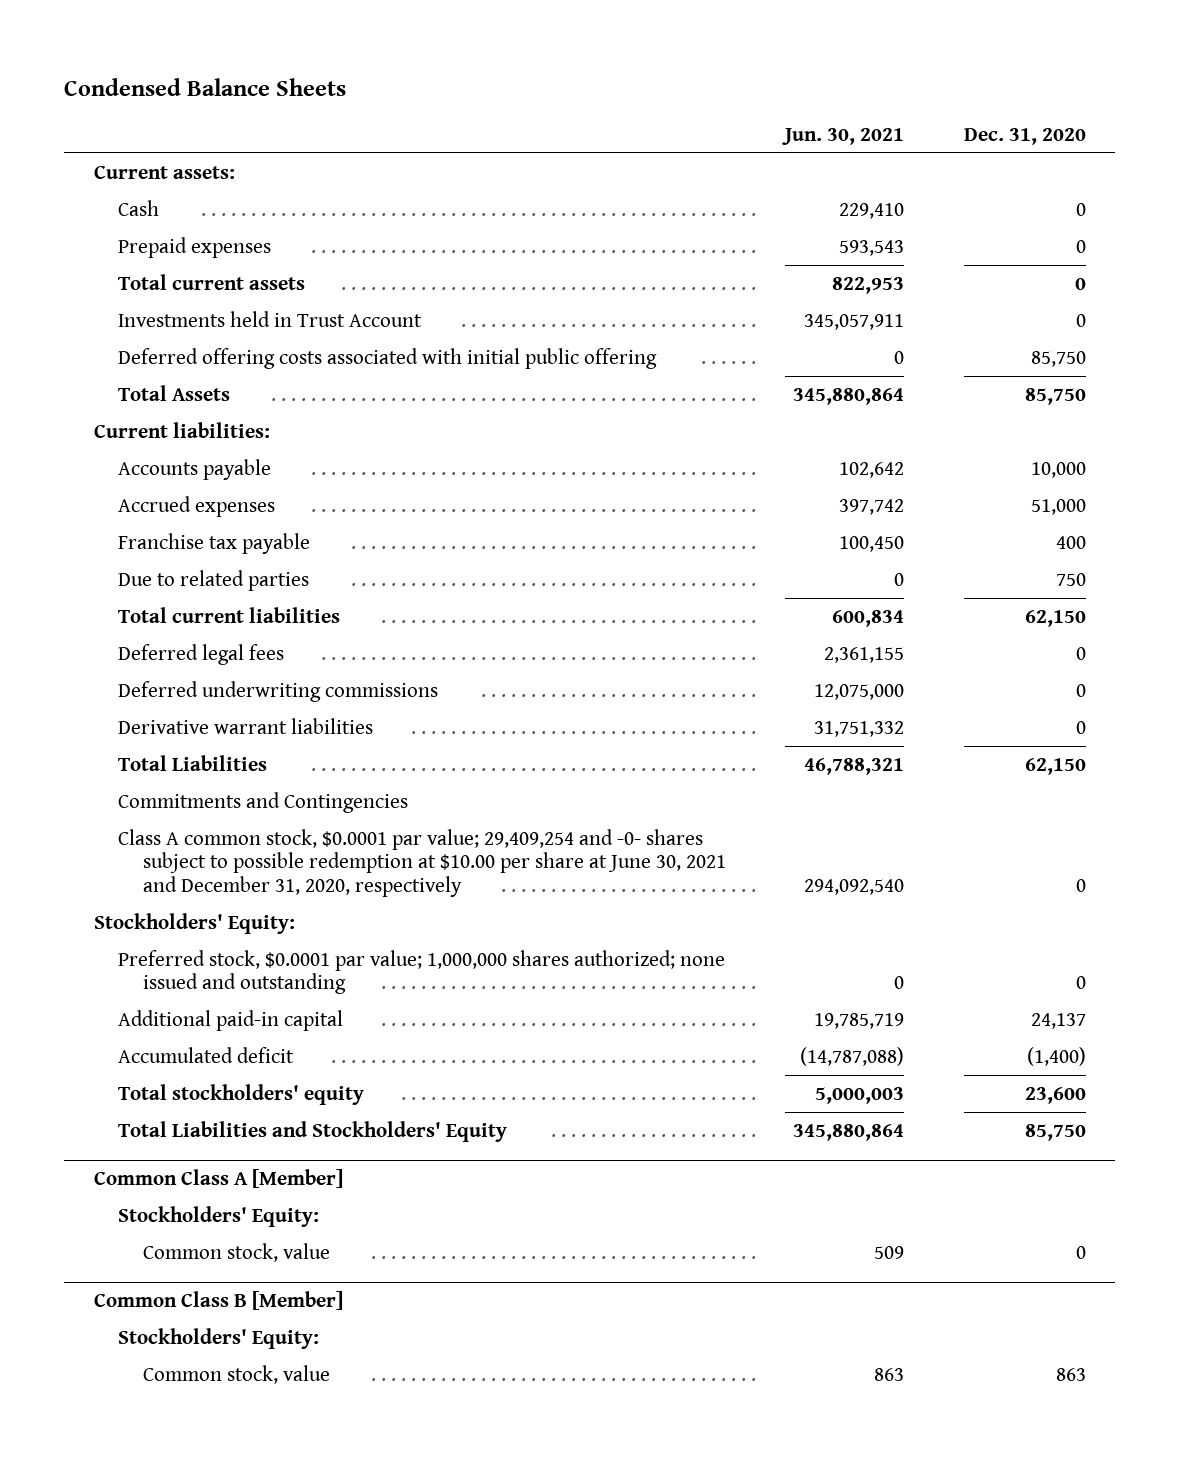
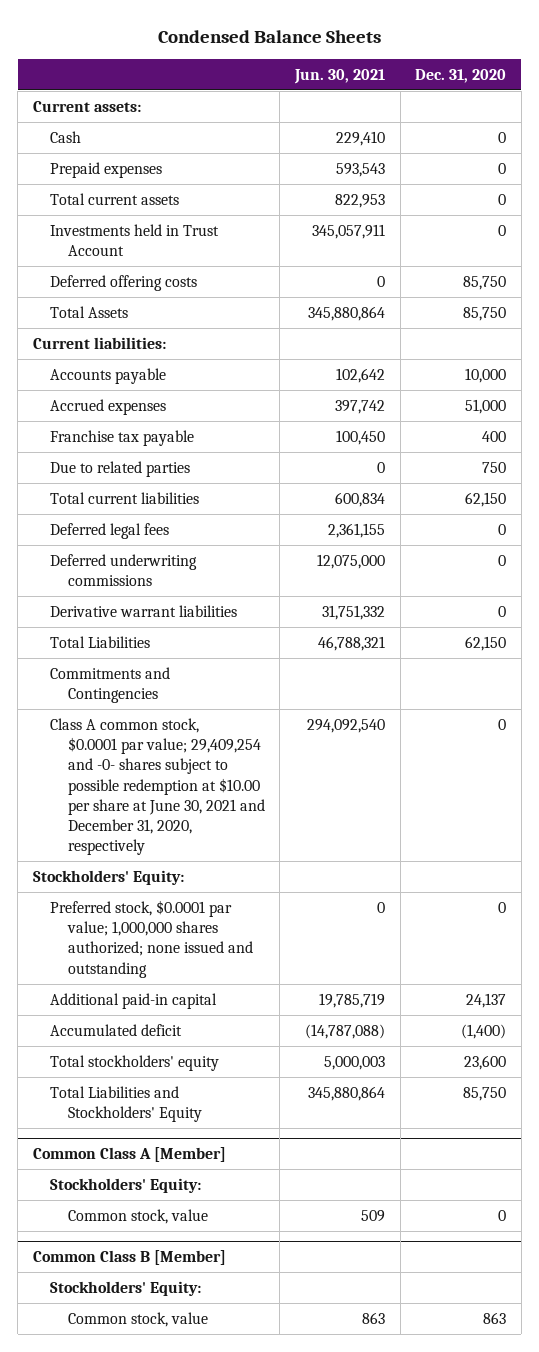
- Deferred offering costs associated with initial public offering | 0 | 85,750
+ Deferred offering costs | 0 | 85,750

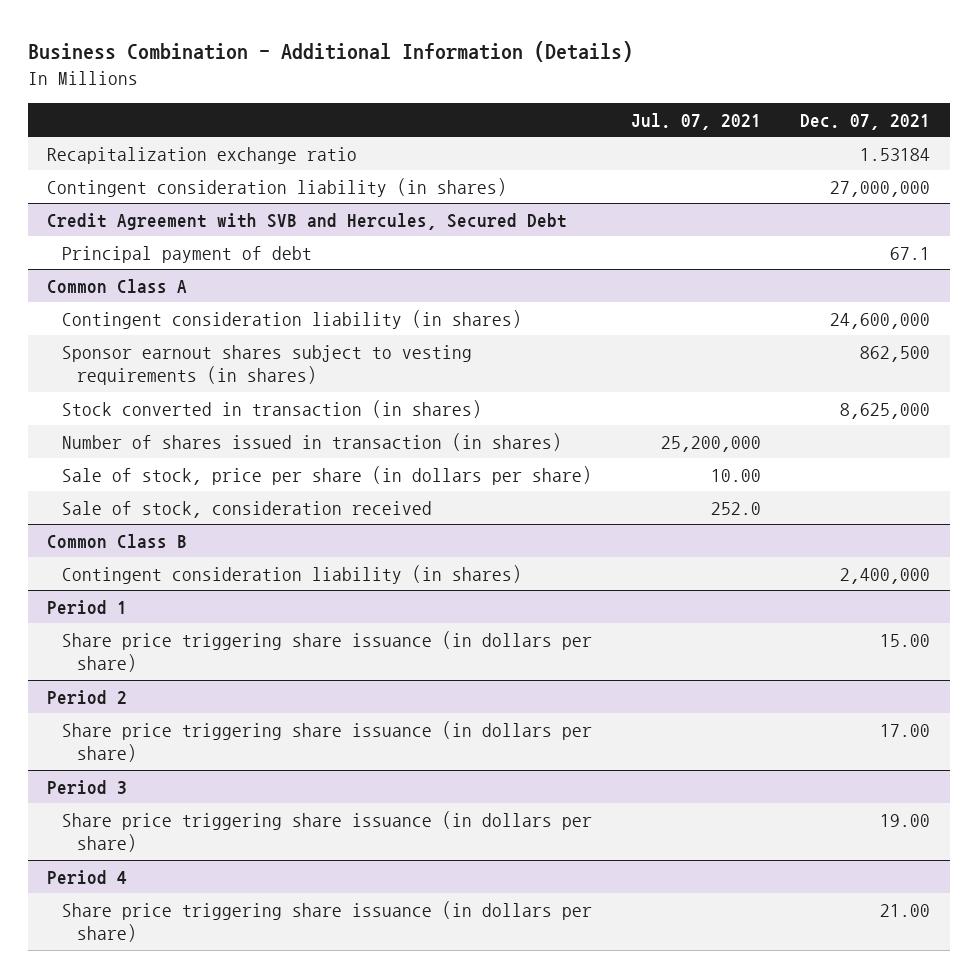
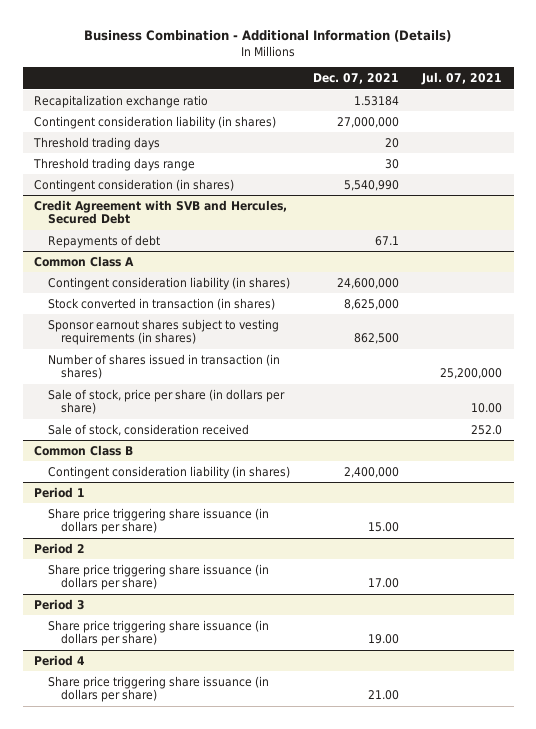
- | Jul. 07, 2021 | Dec. 07, 2021
+ | Dec. 07, 2021 | Jul. 07, 2021
+ Threshold trading days | 20 |
+ Threshold trading days range | 30 |
+ Contingent consideration (in shares) | 5,540,990 |
@ Credit Agreement with SVB and Hercules, Secured Debt
- Principal payment of debt | | 67.1
+ Repayments of debt | 67.1 |
@ Common Class A
moved down: Sponsor earnout shares subject to vesting requirements (in shares) | 862,500 |

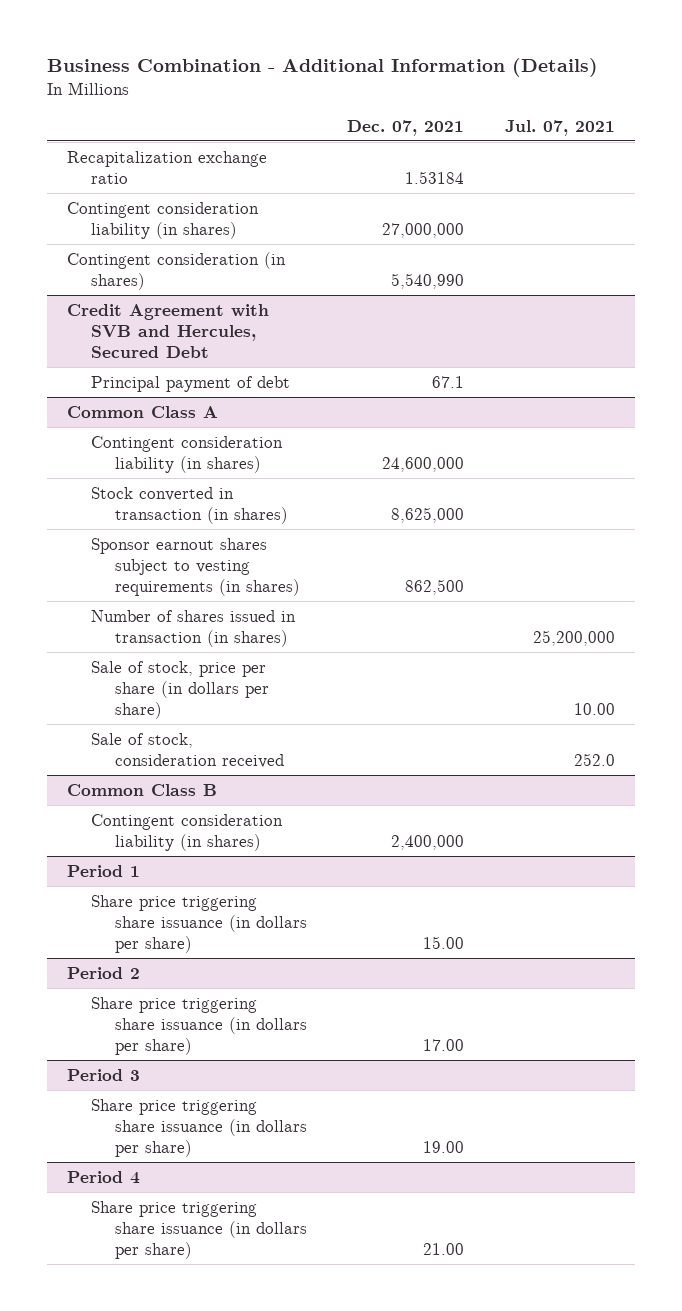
- Threshold trading days | 20 |
- Threshold trading days range | 30 |
@ Credit Agreement with SVB and Hercules, Secured Debt
- Repayments of debt | 67.1 |
+ Principal payment of debt | 67.1 |

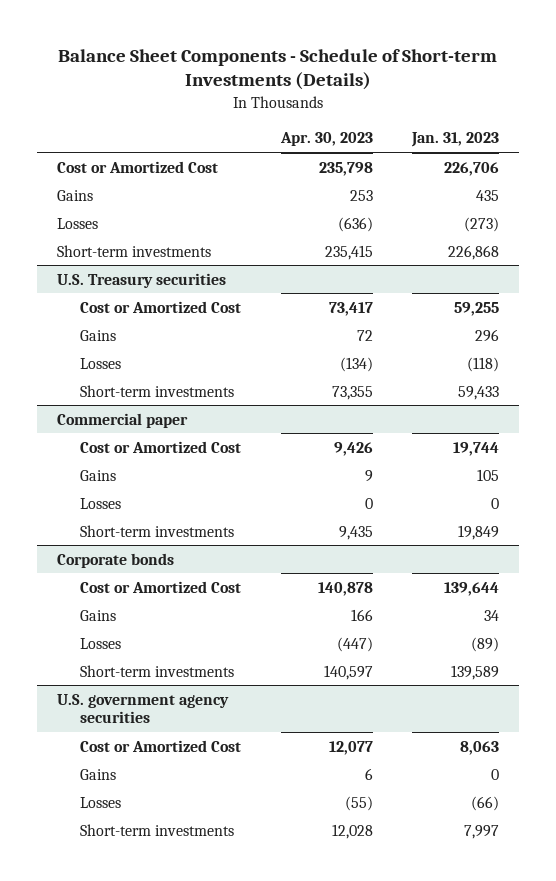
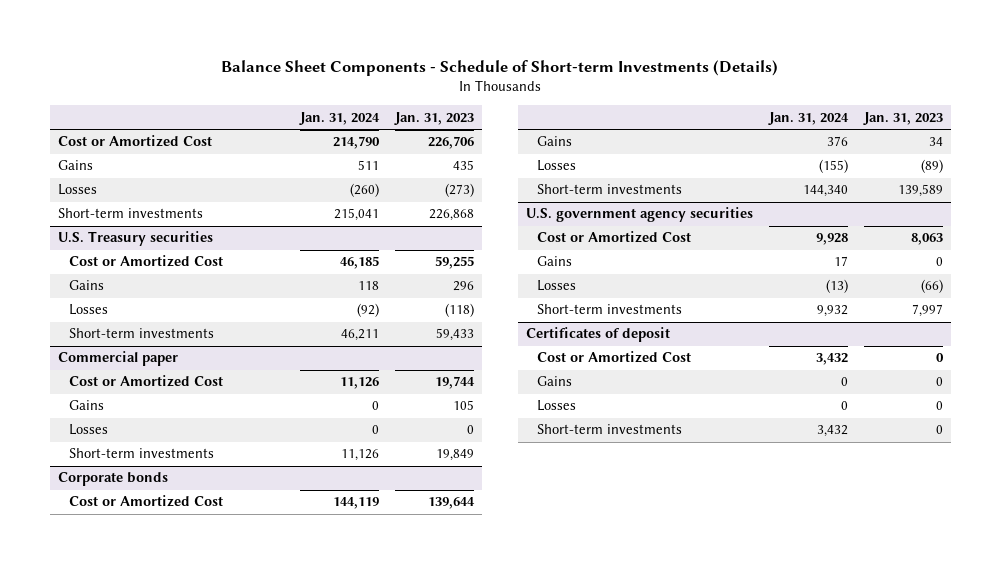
- | Apr. 30, 2023 | Jan. 31, 2023
+ | Jan. 31, 2024 | Jan. 31, 2023
+ Certificates of deposit
+ Cost or Amortized Cost | 3,432 | 0
+ Gains | 0 | 0
+ Losses | 0 | 0
+ Short-term investments | 3,432 | 0

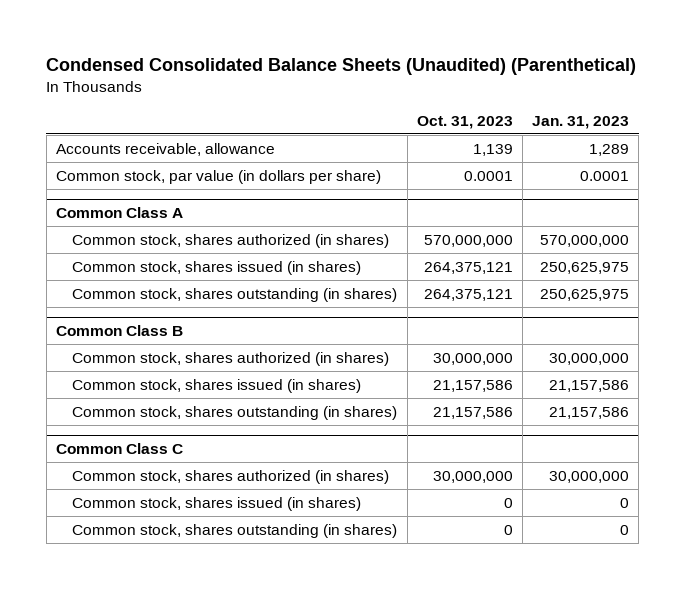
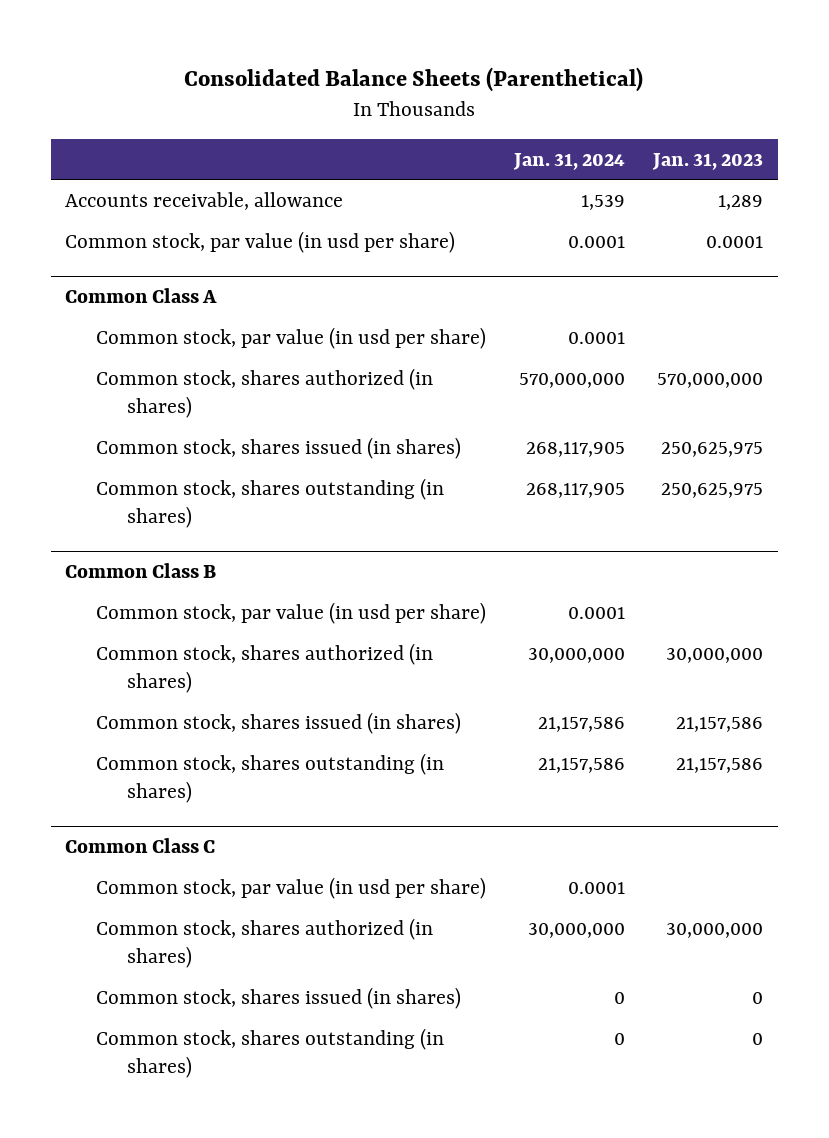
- Condensed Consolidated Balance Sheets (Unaudited) (Parenthetical)
+ Consolidated Balance Sheets (Parenthetical)
- | Oct. 31, 2023 | Jan. 31, 2023
+ | Jan. 31, 2024 | Jan. 31, 2023
- Common stock, par value (in dollars per share) | 0.0001 | 0.0001
+ Common stock, par value (in usd per share) | 0.0001 | 0.0001
@ Common Class A
+ Common stock, par value (in usd per share) | 0.0001 |
@ Common Class B
+ Common stock, par value (in usd per share) | 0.0001 |
@ Common Class C
+ Common stock, par value (in usd per share) | 0.0001 |

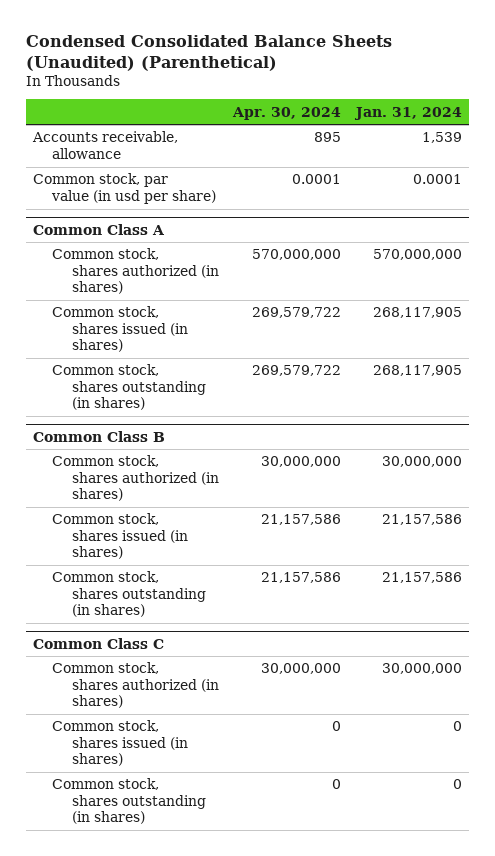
- Consolidated Balance Sheets (Parenthetical)
+ Condensed Consolidated Balance Sheets (Unaudited) (Parenthetical)
- | Jan. 31, 2024 | Jan. 31, 2023
+ | Apr. 30, 2024 | Jan. 31, 2024
@ Common Class A
- Common stock, par value (in usd per share) | 0.0001 |
@ Common Class B
- Common stock, par value (in usd per share) | 0.0001 |
@ Common Class C
- Common stock, par value (in usd per share) | 0.0001 |

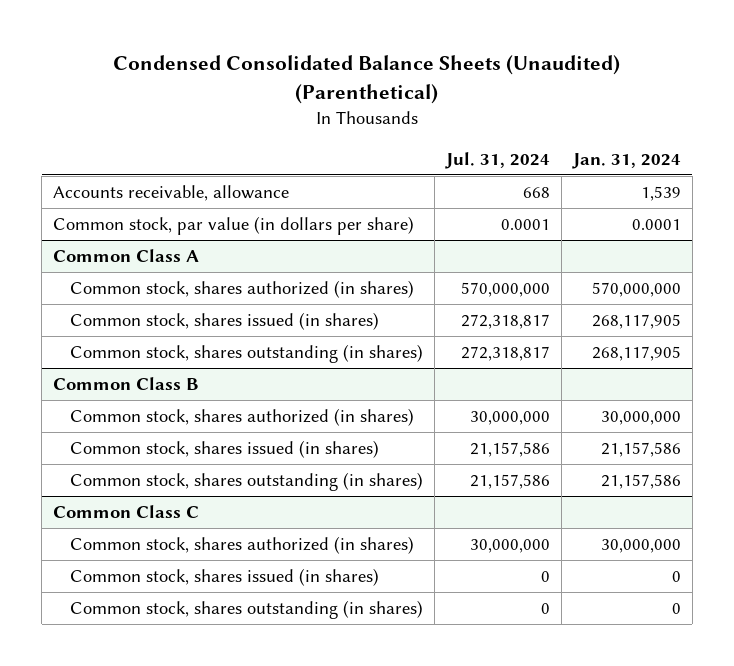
- | Apr. 30, 2024 | Jan. 31, 2024
+ | Jul. 31, 2024 | Jan. 31, 2024
- Common stock, par value (in usd per share) | 0.0001 | 0.0001
+ Common stock, par value (in dollars per share) | 0.0001 | 0.0001

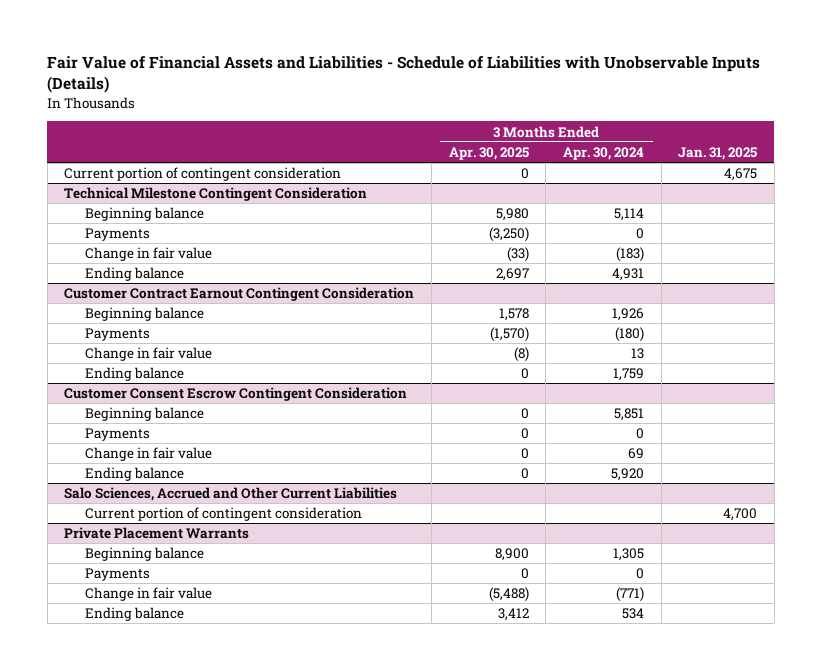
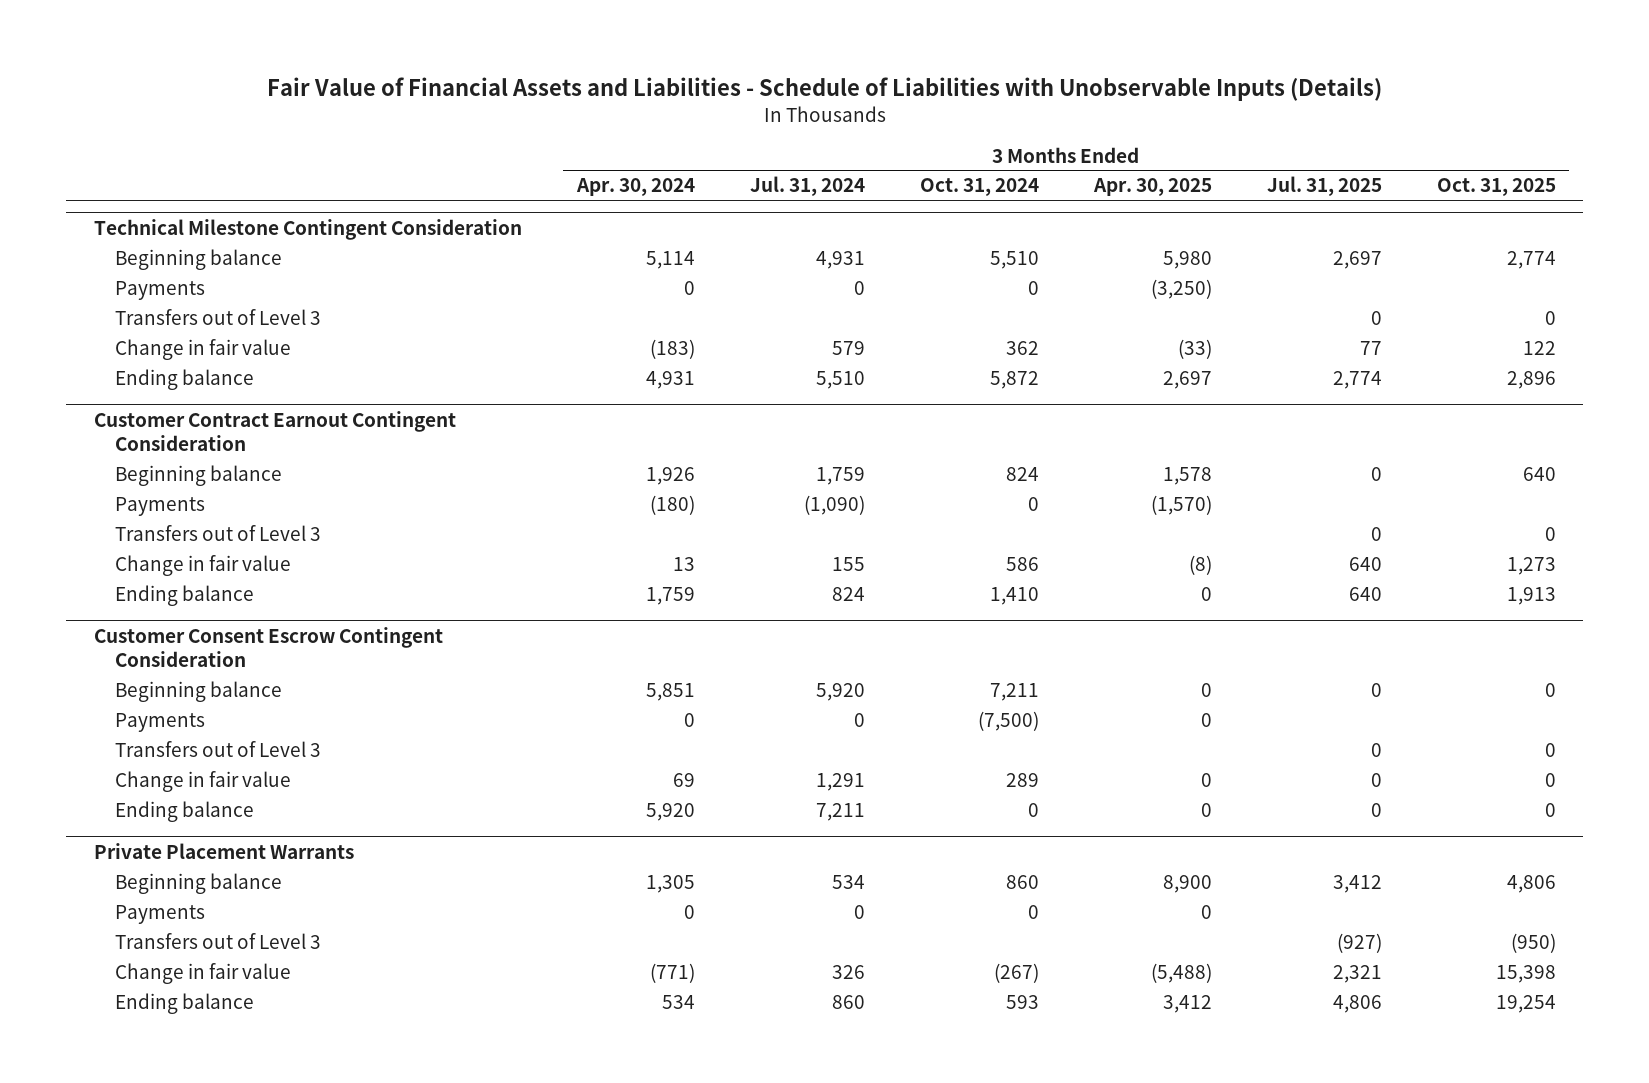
- | 3 Months Ended Apr. 30, 2025 | 3 Months Ended Apr. 30, 2024 | Jan. 31, 2025
+ | 3 Months Ended Apr. 30, 2024 | 3 Months Ended Jul. 31, 2024 | 3 Months Ended Oct. 31, 2024 | 3 Months Ended Apr. 30, 2025 | 3 Months Ended Jul. 31, 2025 | 3 Months Ended Oct. 31, 2025
- Current portion of contingent consideration | 0 | | 4,675
@ Technical Milestone Contingent Consideration
+ Transfers out of Level 3 | | | | | 0 | 0
@ Customer Contract Earnout Contingent Consideration
+ Transfers out of Level 3 | | | | | 0 | 0
@ Customer Consent Escrow Contingent Consideration
+ Transfers out of Level 3 | | | | | 0 | 0
- Salo Sciences, Accrued and Other Current Liabilities
- Current portion of contingent consideration | | | 4,700
@ Private Placement Warrants
+ Transfers out of Level 3 | | | | | (927) | (950)

